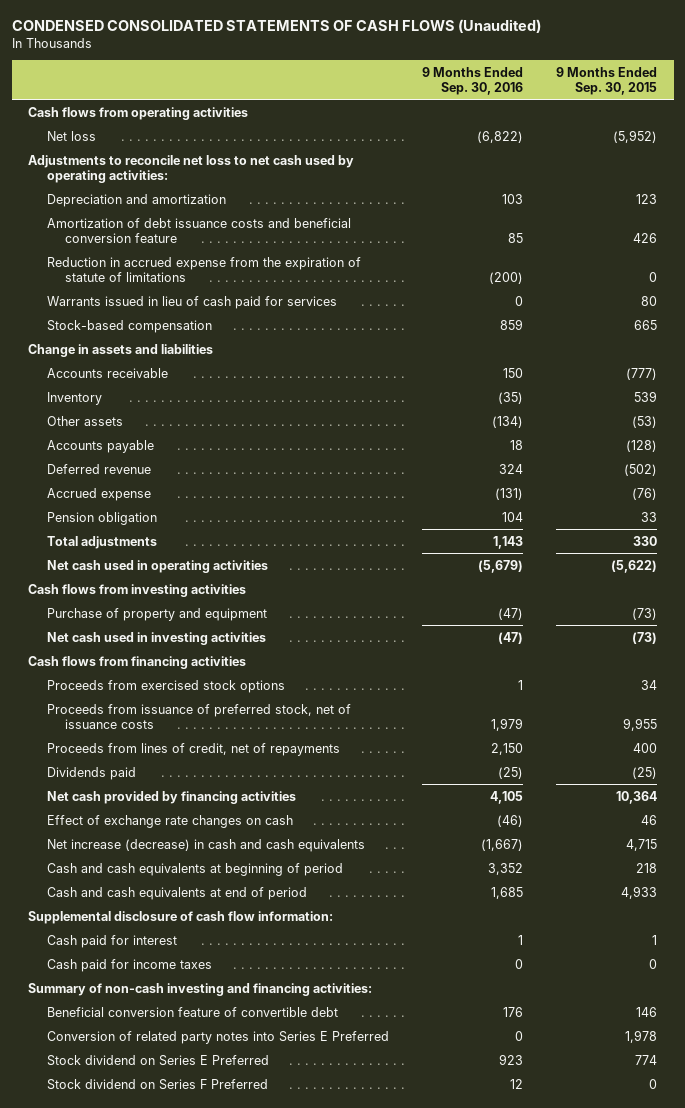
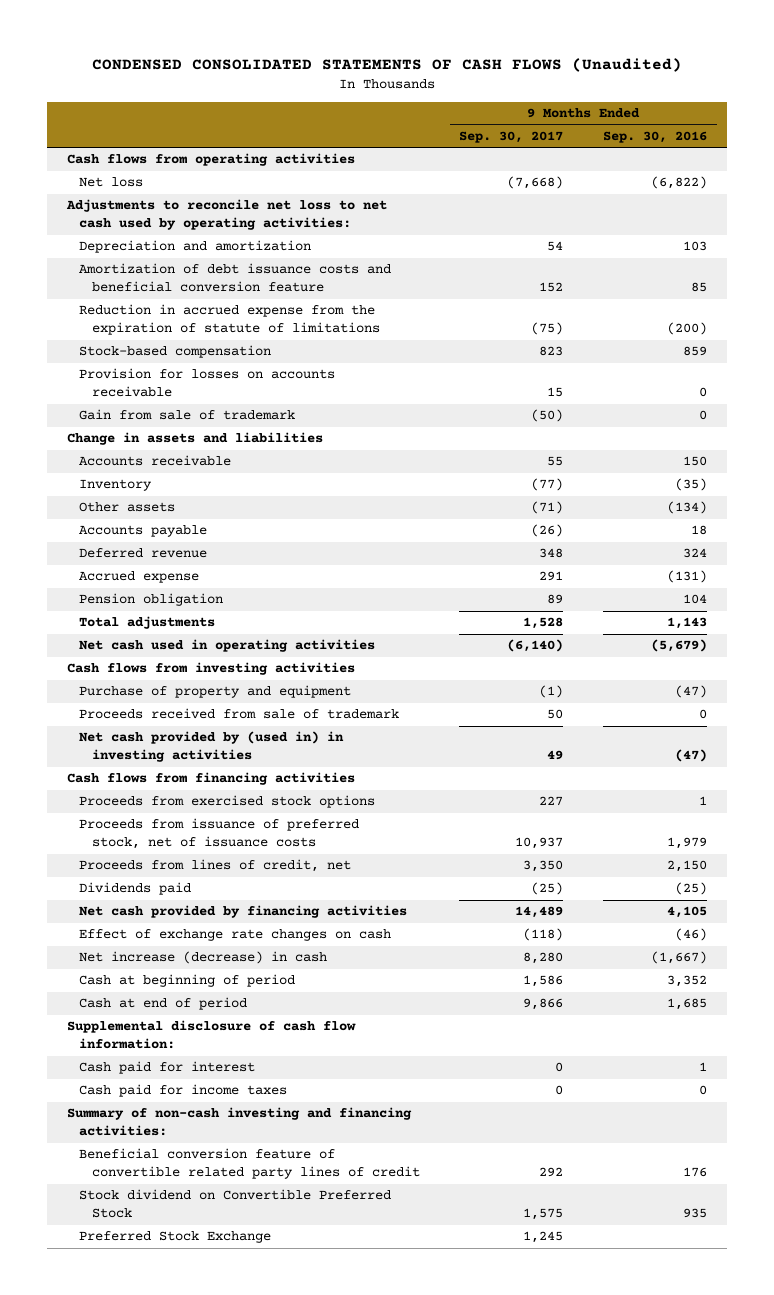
- | 9 Months Ended Sep. 30, 2016 | 9 Months Ended Sep. 30, 2015
+ | 9 Months Ended Sep. 30, 2017 | 9 Months Ended Sep. 30, 2016
- Warrants issued in lieu of cash paid for services | 0 | 80
+ Provision for losses on accounts receivable | 15 | 0
+ Gain from sale of trademark | (50) | 0
- Net cash used in investing activities | (47) | (73)
+ Proceeds received from sale of trademark | 50 | 0
+ Net cash provided by (used in) in investing activities | 49 | (47)
- Proceeds from lines of credit, net of repayments | 2,150 | 400
+ Proceeds from lines of credit, net | 3,350 | 2,150
- Net increase (decrease) in cash and cash equivalents | (1,667) | 4,715
- Cash and cash equivalents at beginning of period | 3,352 | 218
- Cash and cash equivalents at end of period | 1,685 | 4,933
+ Net increase (decrease) in cash | 8,280 | (1,667)
+ Cash at beginning of period | 1,586 | 3,352
+ Cash at end of period | 9,866 | 1,685
- Beneficial conversion feature of convertible debt | 176 | 146
- Conversion of related party notes into Series E Preferred | 0 | 1,978
- Stock dividend on Series E Preferred | 923 | 774
- Stock dividend on Series F Preferred | 12 | 0
+ Beneficial conversion feature of convertible related party lines of credit | 292 | 176
+ Stock dividend on Convertible Preferred Stock | 1,575 | 935
+ Preferred Stock Exchange | 1,245 |

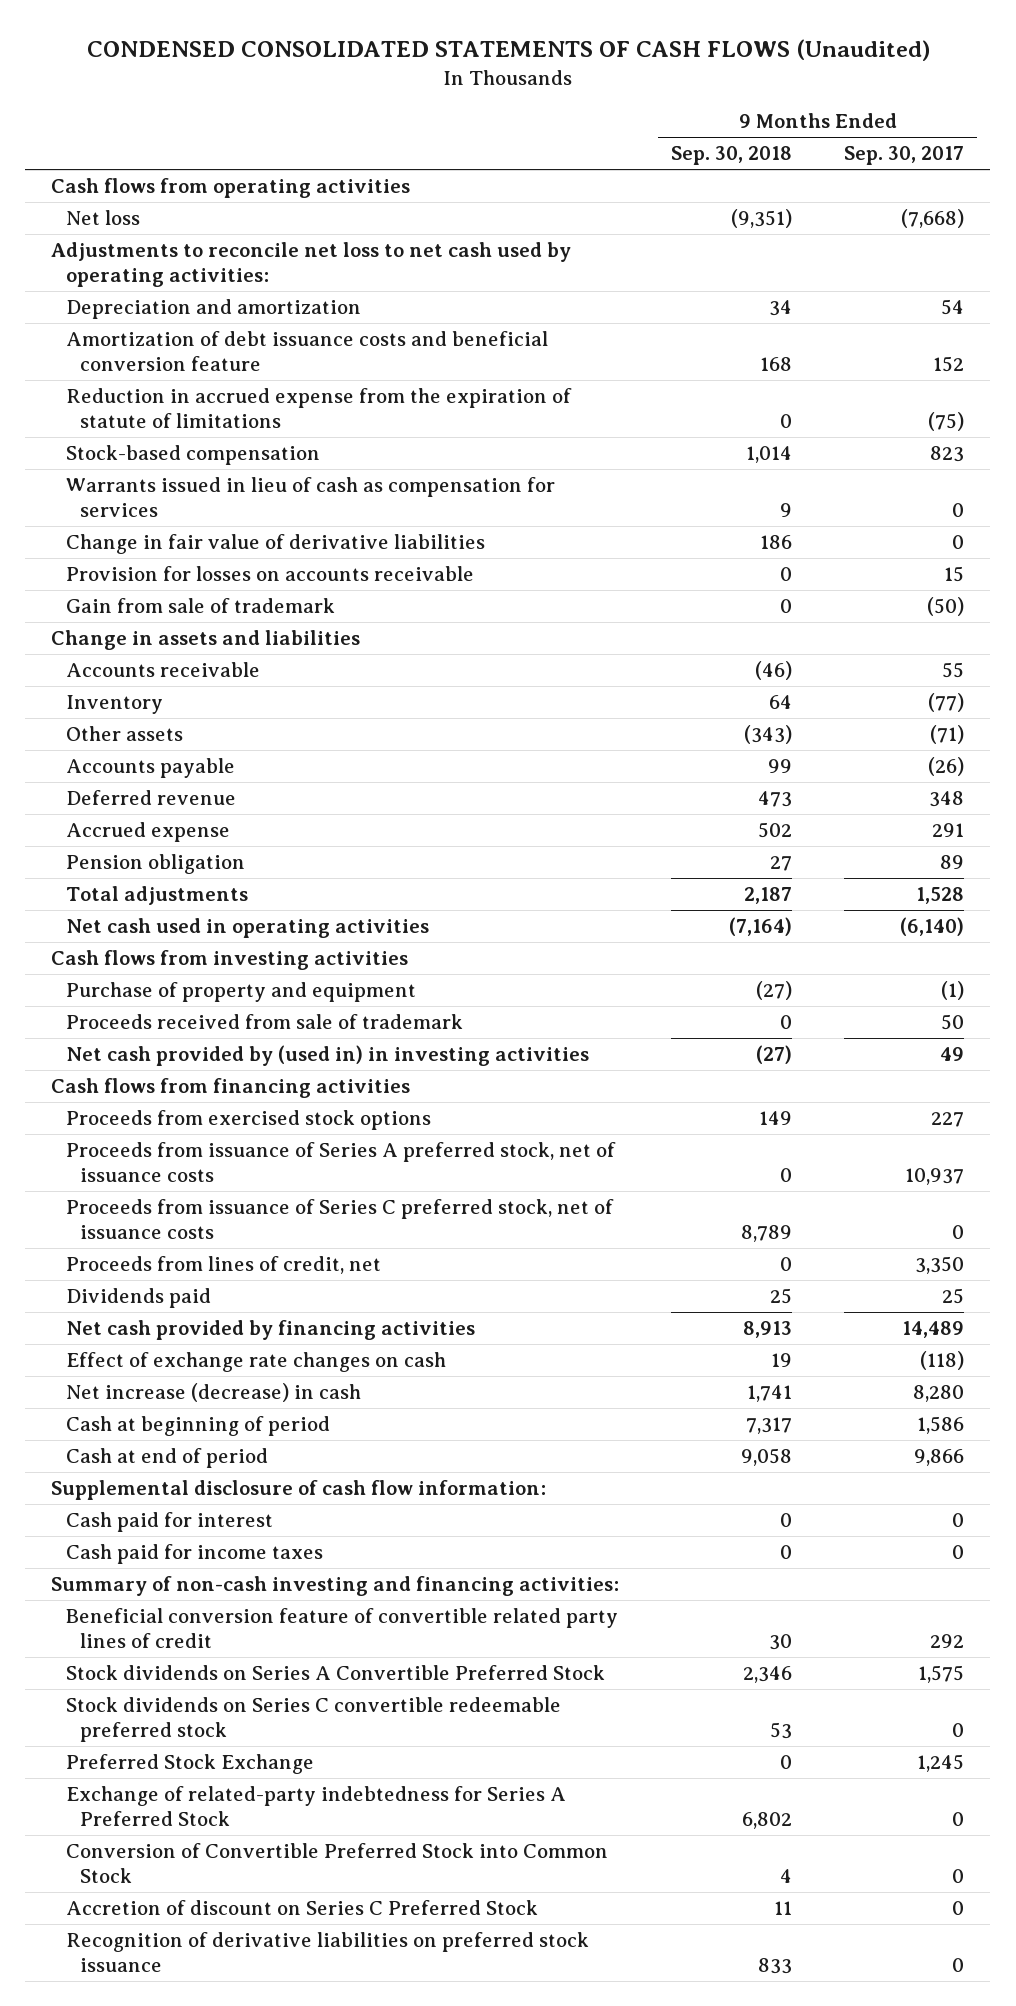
- | 9 Months Ended Sep. 30, 2017 | 9 Months Ended Sep. 30, 2016
+ | 9 Months Ended Sep. 30, 2018 | 9 Months Ended Sep. 30, 2017
+ Warrants issued in lieu of cash as compensation for services | 9 | 0
+ Change in fair value of derivative liabilities | 186 | 0
- Proceeds from issuance of preferred stock, net of issuance costs | 10,937 | 1,979
+ Proceeds from issuance of Series A preferred stock, net of issuance costs | 0 | 10,937
+ Proceeds from issuance of Series C preferred stock, net of issuance costs | 8,789 | 0
- Dividends paid | (25) | (25)
+ Dividends paid | 25 | 25
- Stock dividend on Convertible Preferred Stock | 1,575 | 935
+ Stock dividends on Series A Convertible Preferred Stock | 2,346 | 1,575
+ Stock dividends on Series C convertible redeemable preferred stock | 53 | 0
+ Exchange of related-party indebtedness for Series A Preferred Stock | 6,802 | 0
+ Conversion of Convertible Preferred Stock into Common Stock | 4 | 0
+ Accretion of discount on Series C Preferred Stock | 11 | 0
+ Recognition of derivative liabilities on preferred stock issuance | 833 | 0

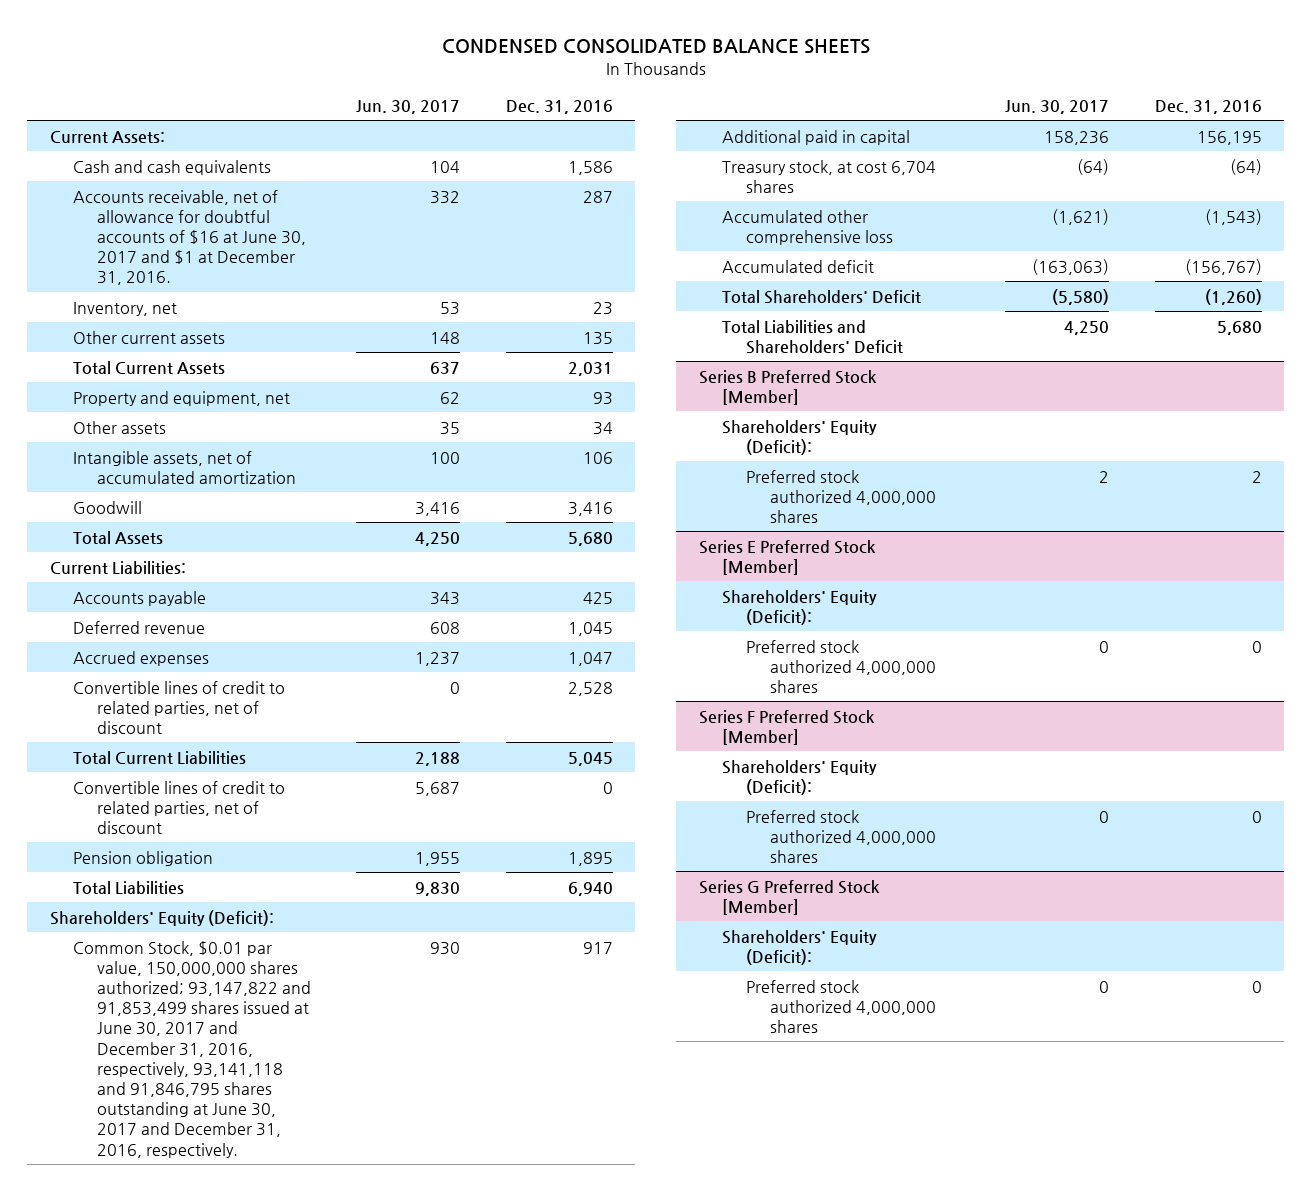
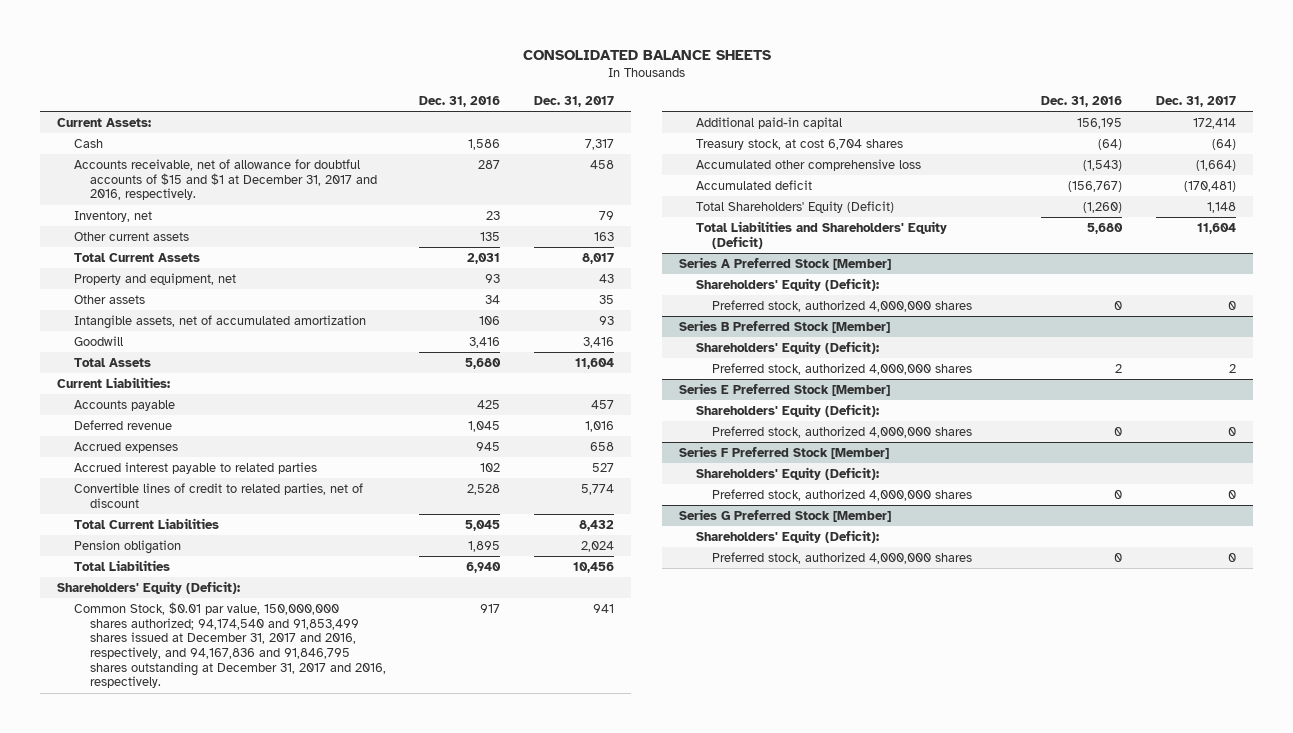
- CONDENSED CONSOLIDATED BALANCE SHEETS
+ CONSOLIDATED BALANCE SHEETS
- | Jun. 30, 2017 | Dec. 31, 2016
+ | Dec. 31, 2016 | Dec. 31, 2017
- Cash and cash equivalents | 104 | 1,586
- Accounts receivable, net of allowance for doubtful accounts of $16 at June 30, 2017 and $1 at December 31, 2016. | 332 | 287
+ Cash | 1,586 | 7,317
+ Accounts receivable, net of allowance for doubtful accounts of $15 and $1 at December 31, 2017 and 2016, respectively. | 287 | 458
- Accrued expenses | 1,237 | 1,047
+ Accrued expenses | 945 | 658
+ Accrued interest payable to related parties | 102 | 527
- Convertible lines of credit to related parties, net of discount | 5,687 | 0
- Common Stock, $0.01 par value, 150,000,000 shares authorized; 93,147,822 and 91,853,499 shares issued at June 30, 2017 and December 31, 2016, respectively, 93,141,118 and 91,846,795 shares outstanding at June 30, 2017 and December 31, 2016, respectively. | 930 | 917
- Additional paid in capital | 158,236 | 156,195
+ Common Stock, $0.01 par value, 150,000,000 shares authorized; 94,174,540 and 91,853,499 shares issued at December 31, 2017 and 2016, respectively, and 94,167,836 and 91,846,795 shares outstanding at December 31, 2017 and 2016, respectively. | 917 | 941
+ Additional paid-in capital | 156,195 | 172,414
- Total Shareholders' Deficit | (5,580) | (1,260)
- Total Liabilities and Shareholders' Deficit | 4,250 | 5,680
+ Total Shareholders' Equity (Deficit) | (1,260) | 1,148
+ Total Liabilities and Shareholders' Equity (Deficit) | 5,680 | 11,604
+ Series A Preferred Stock [Member]
+ Shareholders' Equity (Deficit):
+ Preferred stock, authorized 4,000,000 shares | 0 | 0
@ Series B Preferred Stock [Member]
- Preferred stock authorized 4,000,000 shares | 2 | 2
+ Preferred stock, authorized 4,000,000 shares | 2 | 2
@ Series E Preferred Stock [Member]
- Preferred stock authorized 4,000,000 shares | 0 | 0
+ Preferred stock, authorized 4,000,000 shares | 0 | 0
@ Series F Preferred Stock [Member]
- Preferred stock authorized 4,000,000 shares | 0 | 0
+ Preferred stock, authorized 4,000,000 shares | 0 | 0
@ Series G Preferred Stock [Member]
- Preferred stock authorized 4,000,000 shares | 0 | 0
+ Preferred stock, authorized 4,000,000 shares | 0 | 0

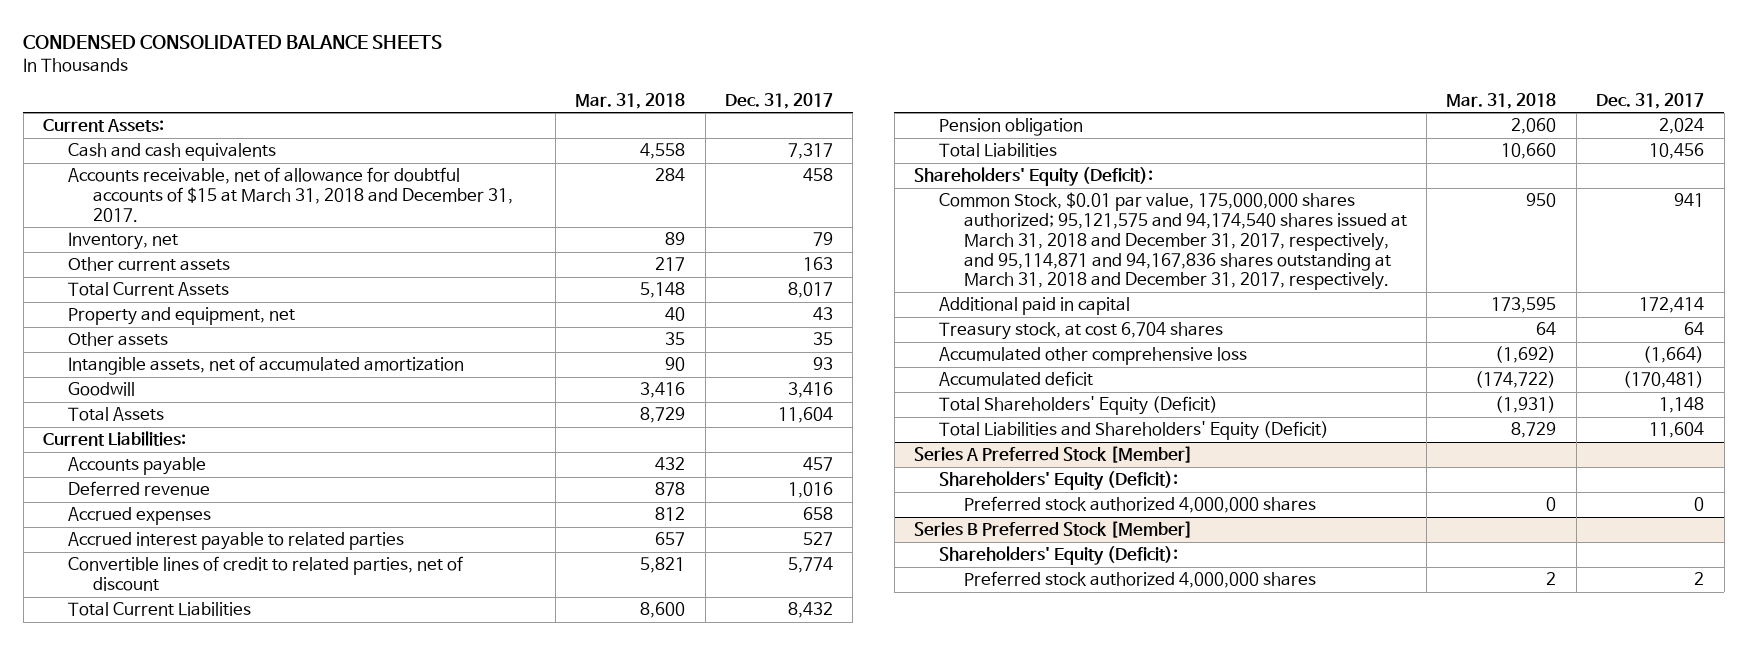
- CONSOLIDATED BALANCE SHEETS
+ CONDENSED CONSOLIDATED BALANCE SHEETS
- | Dec. 31, 2016 | Dec. 31, 2017
+ | Mar. 31, 2018 | Dec. 31, 2017
- Cash | 1,586 | 7,317
- Accounts receivable, net of allowance for doubtful accounts of $15 and $1 at December 31, 2017 and 2016, respectively. | 287 | 458
+ Cash and cash equivalents | 4,558 | 7,317
+ Accounts receivable, net of allowance for doubtful accounts of $15 at March 31, 2018 and December 31, 2017. | 284 | 458
- Common Stock, $0.01 par value, 150,000,000 shares authorized; 94,174,540 and 91,853,499 shares issued at December 31, 2017 and 2016, respectively, and 94,167,836 and 91,846,795 shares outstanding at December 31, 2017 and 2016, respectively. | 917 | 941
- Additional paid-in capital | 156,195 | 172,414
- Treasury stock, at cost 6,704 shares | (64) | (64)
+ Common Stock, $0.01 par value, 175,000,000 shares authorized; 95,121,575 and 94,174,540 shares issued at March 31, 2018 and December 31, 2017, respectively, and 95,114,871 and 94,167,836 shares outstanding at March 31, 2018 and December 31, 2017, respectively. | 950 | 941
+ Additional paid in capital | 173,595 | 172,414
+ Treasury stock, at cost 6,704 shares | 64 | 64
@ Series A Preferred Stock [Member]
- Preferred stock, authorized 4,000,000 shares | 0 | 0
+ Preferred stock authorized 4,000,000 shares | 0 | 0
@ Series B Preferred Stock [Member]
- Preferred stock, authorized 4,000,000 shares | 2 | 2
- Series E Preferred Stock [Member]
- Shareholders' Equity (Deficit):
- Preferred stock, authorized 4,000,000 shares | 0 | 0
- Series F Preferred Stock [Member]
- Shareholders' Equity (Deficit):
- Preferred stock, authorized 4,000,000 shares | 0 | 0
- Series G Preferred Stock [Member]
- Shareholders' Equity (Deficit):
- Preferred stock, authorized 4,000,000 shares | 0 | 0
@ Series B Preferred Stock [Member]
+ Preferred stock authorized 4,000,000 shares | 2 | 2

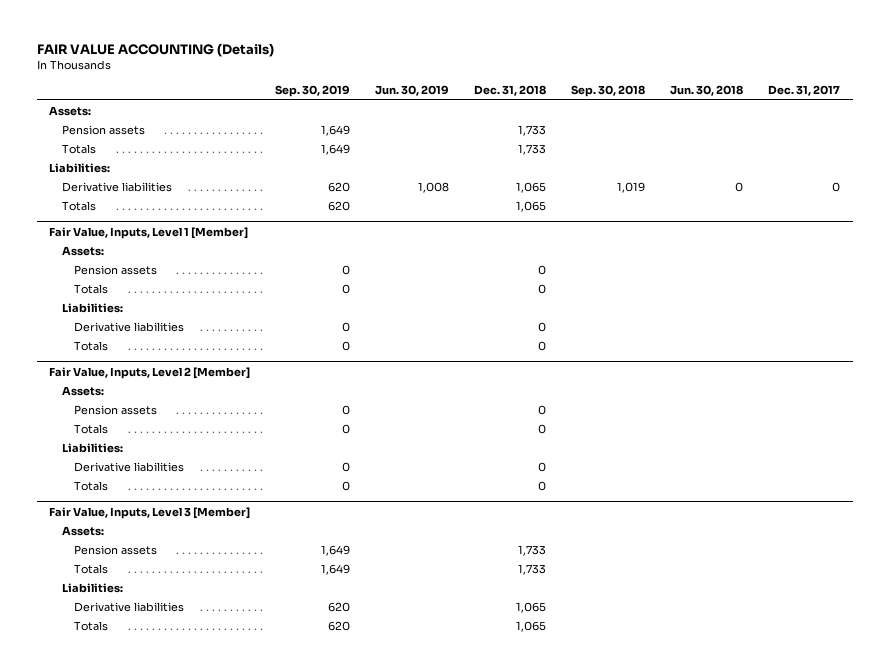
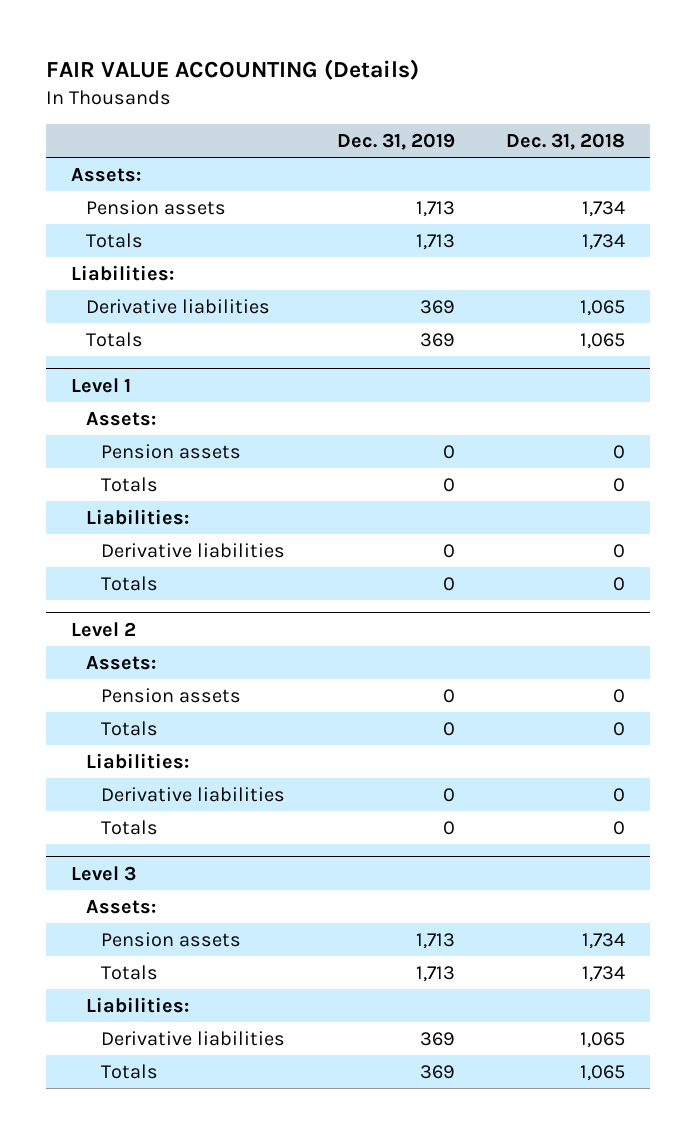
- | Sep. 30, 2019 | Jun. 30, 2019 | Dec. 31, 2018 | Sep. 30, 2018 | Jun. 30, 2018 | Dec. 31, 2017
+ | Dec. 31, 2019 | Dec. 31, 2018
- Pension assets | 1,649 | | 1,733 | | |
- Totals | 1,649 | | 1,733 | | |
+ Pension assets | 1,713 | 1,734
+ Totals | 1,713 | 1,734
- Fair Value, Inputs, Level 1 [Member]
+ Level 1
- Fair Value, Inputs, Level 2 [Member]
+ Level 2
- Fair Value, Inputs, Level 3 [Member]
+ Level 3
- Pension assets | 1,649 | | 1,733 | | |
- Totals | 1,649 | | 1,733 | | |
+ Pension assets | 1,713 | 1,734
+ Totals | 1,713 | 1,734

